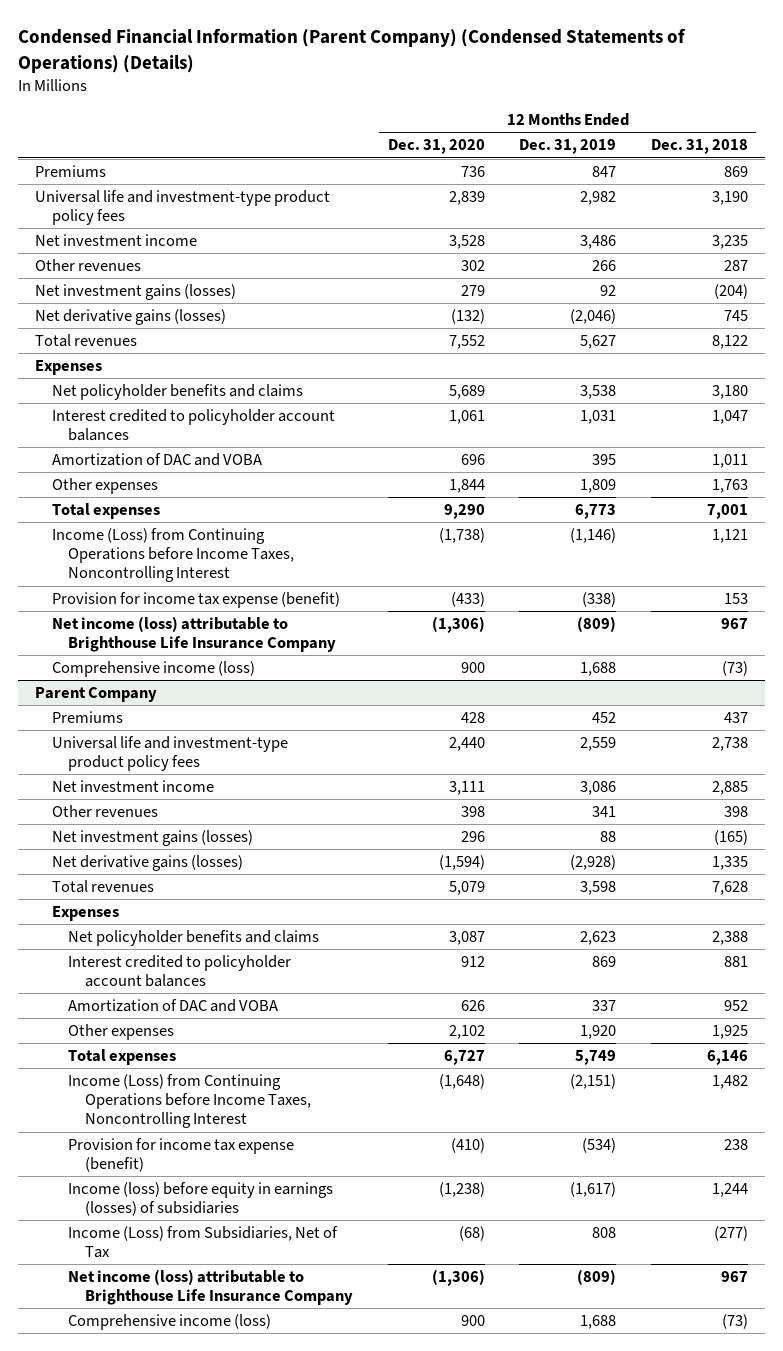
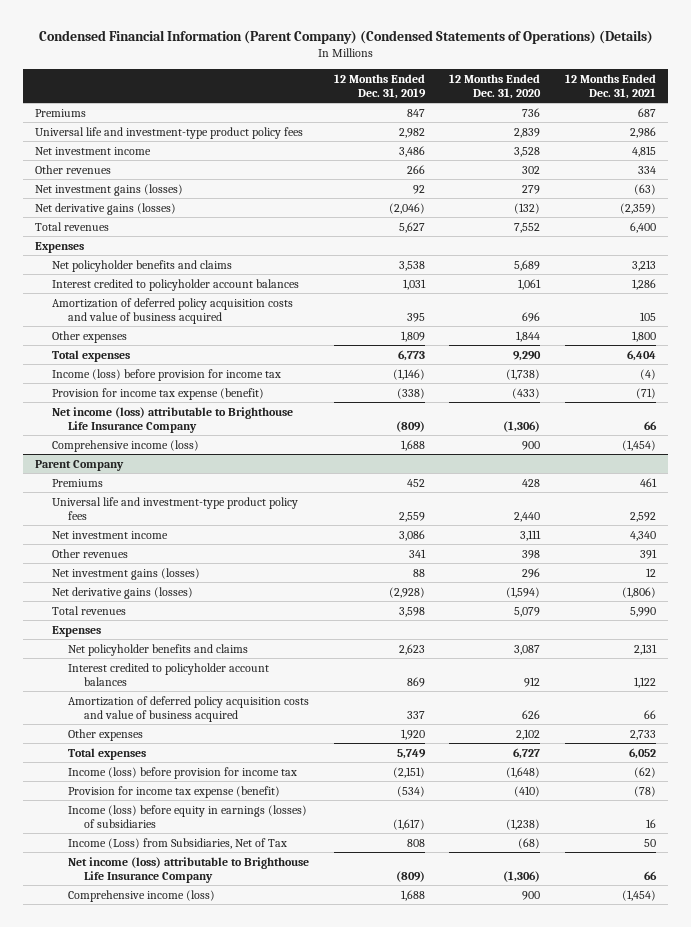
- | 12 Months Ended Dec. 31, 2020 | 12 Months Ended Dec. 31, 2019 | 12 Months Ended Dec. 31, 2018
+ | 12 Months Ended Dec. 31, 2019 | 12 Months Ended Dec. 31, 2020 | 12 Months Ended Dec. 31, 2021
- Amortization of DAC and VOBA | 696 | 395 | 1,011
+ Amortization of deferred policy acquisition costs and value of business acquired | 395 | 696 | 105
- Income (Loss) from Continuing Operations before Income Taxes, Noncontrolling Interest | (1,738) | (1,146) | 1,121
+ Income (loss) before provision for income tax | (1,146) | (1,738) | (4)
@ Parent Company
- Amortization of DAC and VOBA | 626 | 337 | 952
+ Amortization of deferred policy acquisition costs and value of business acquired | 337 | 626 | 66
- Income (Loss) from Continuing Operations before Income Taxes, Noncontrolling Interest | (1,648) | (2,151) | 1,482
+ Income (loss) before provision for income tax | (2,151) | (1,648) | (62)

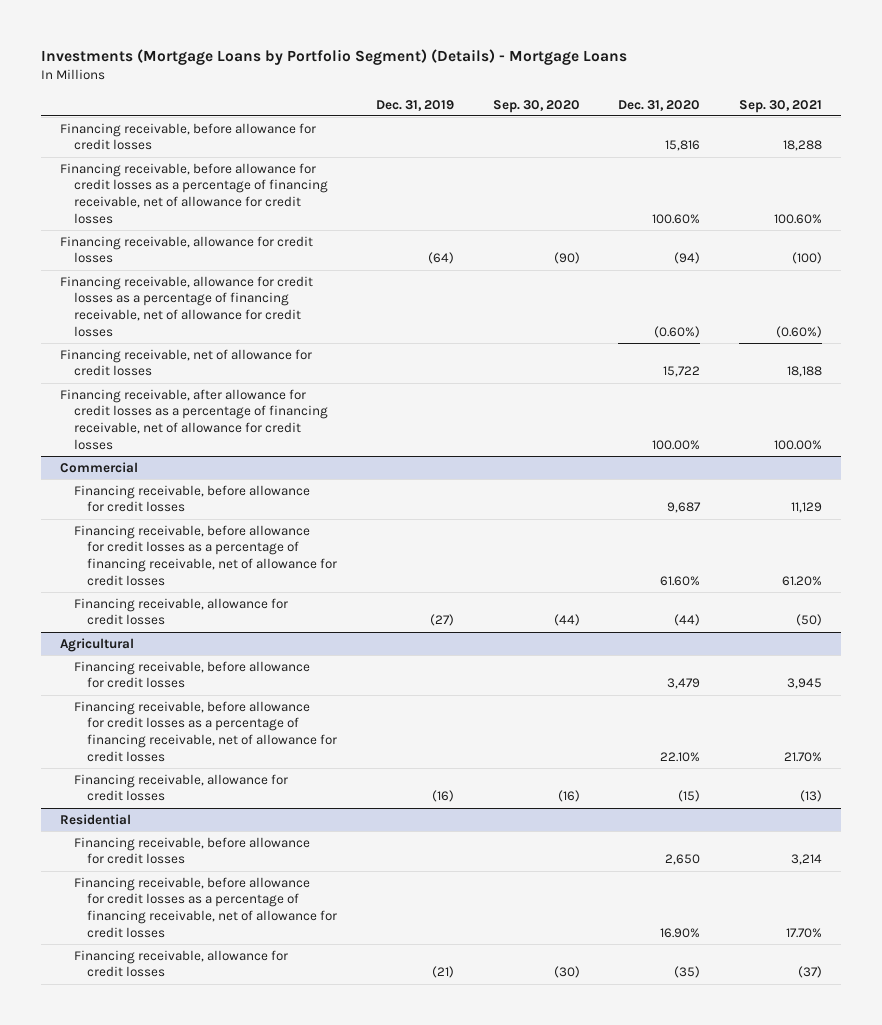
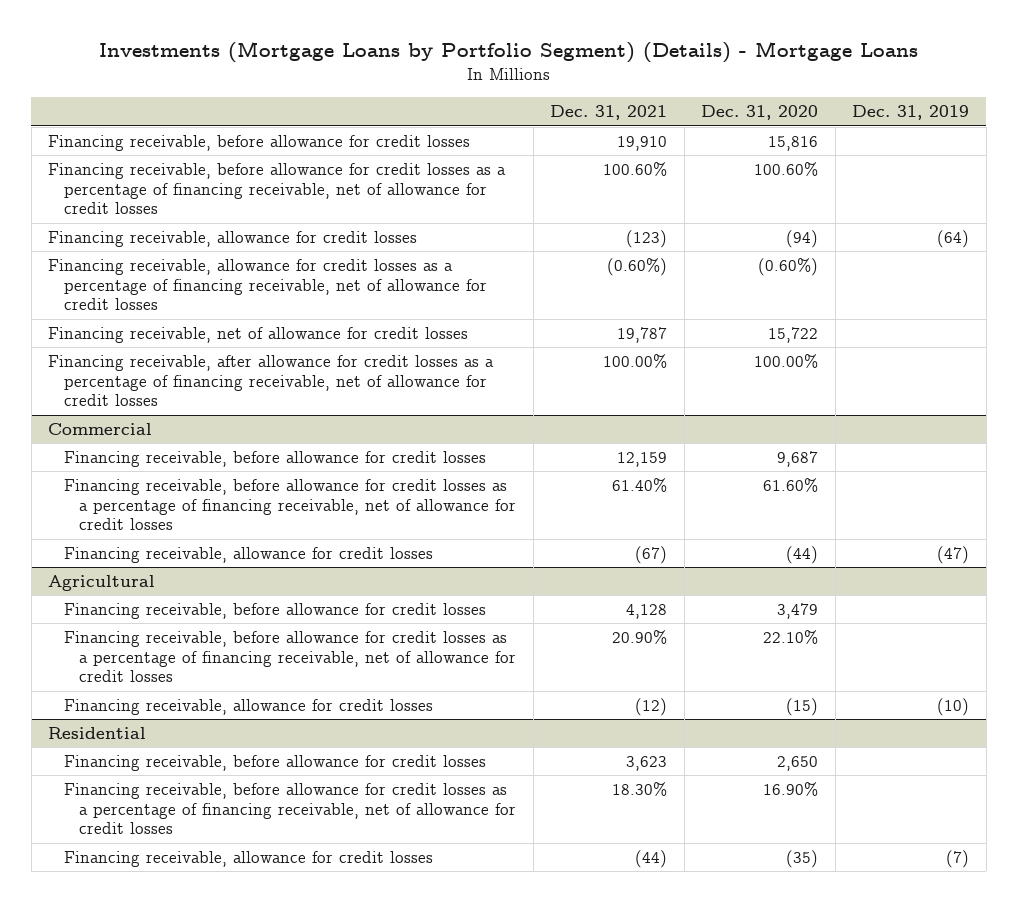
- | Dec. 31, 2019 | Sep. 30, 2020 | Dec. 31, 2020 | Sep. 30, 2021
+ | Dec. 31, 2021 | Dec. 31, 2020 | Dec. 31, 2019
@ Commercial
- Financing receivable, allowance for credit losses | (27) | (44) | (44) | (50)
+ Financing receivable, allowance for credit losses | (67) | (44) | (47)
@ Agricultural
- Financing receivable, allowance for credit losses | (16) | (16) | (15) | (13)
+ Financing receivable, allowance for credit losses | (12) | (15) | (10)
@ Residential
- Financing receivable, allowance for credit losses | (21) | (30) | (35) | (37)
+ Financing receivable, allowance for credit losses | (44) | (35) | (7)

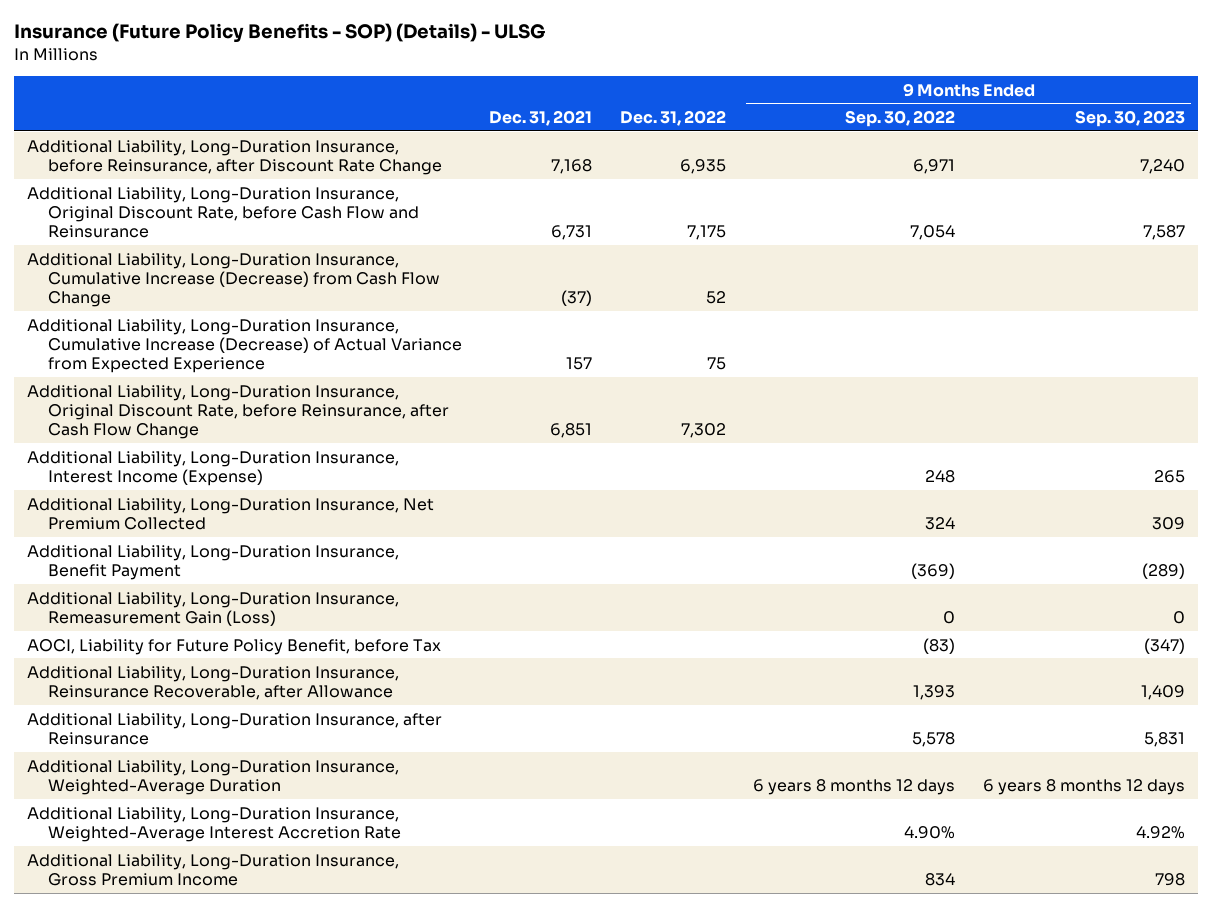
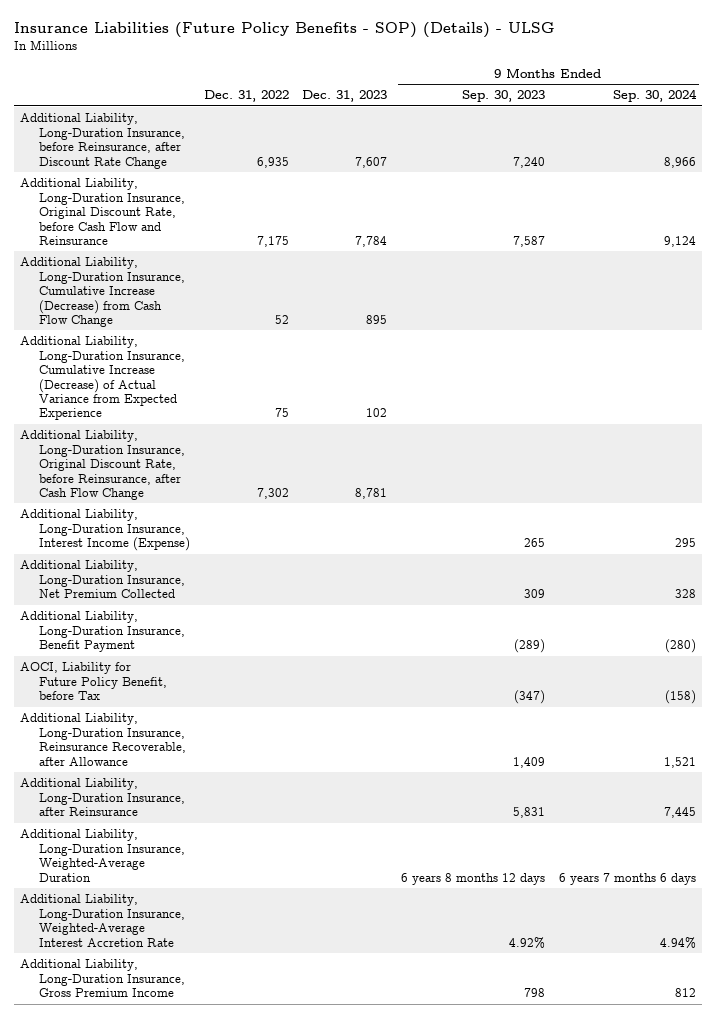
- Insurance (Future Policy Benefits - SOP) (Details) - ULSG
+ Insurance Liabilities (Future Policy Benefits - SOP) (Details) - ULSG
- | Dec. 31, 2021 | Dec. 31, 2022 | 9 Months Ended Sep. 30, 2022 | 9 Months Ended Sep. 30, 2023
+ | Dec. 31, 2022 | Dec. 31, 2023 | 9 Months Ended Sep. 30, 2023 | 9 Months Ended Sep. 30, 2024
- Additional Liability, Long-Duration Insurance, Remeasurement Gain (Loss) | | | 0 | 0

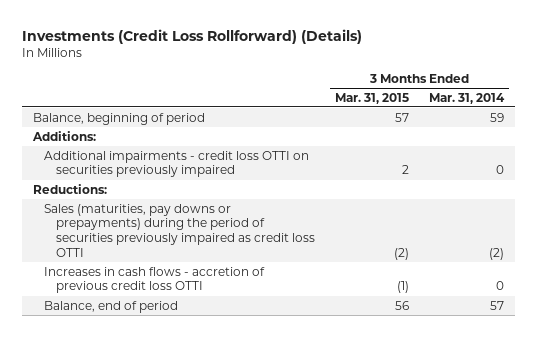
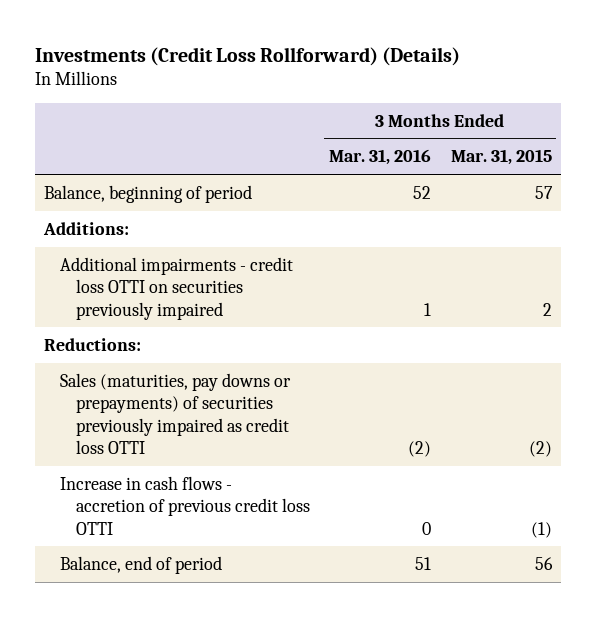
- | 3 Months Ended Mar. 31, 2015 | 3 Months Ended Mar. 31, 2014
+ | 3 Months Ended Mar. 31, 2016 | 3 Months Ended Mar. 31, 2015
- Sales (maturities, pay downs or prepayments) during the period of securities previously impaired as credit loss OTTI | (2) | (2)
- Increases in cash flows - accretion of previous credit loss OTTI | (1) | 0
+ Sales (maturities, pay downs or prepayments) of securities previously impaired as credit loss OTTI | (2) | (2)
+ Increase in cash flows - accretion of previous credit loss OTTI | 0 | (1)

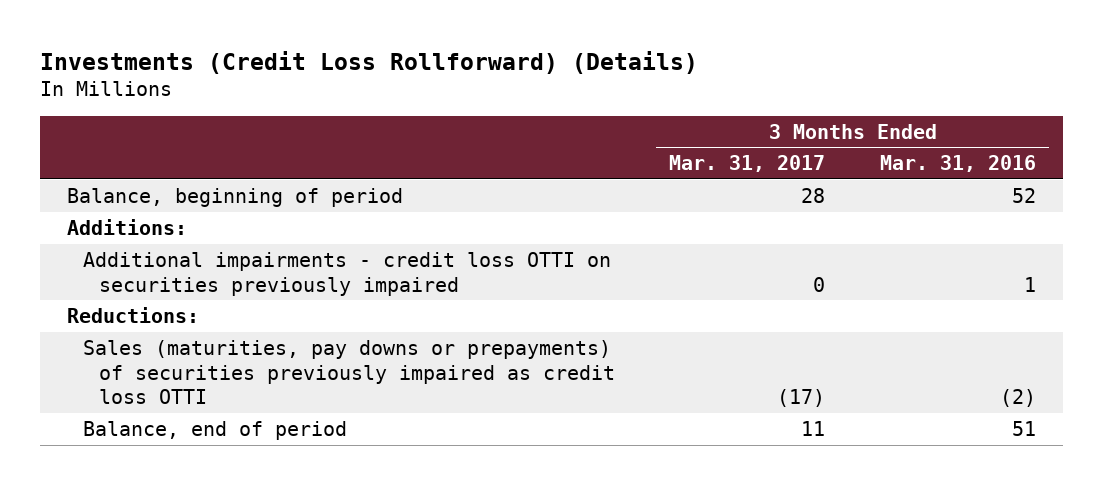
- | 3 Months Ended Mar. 31, 2016 | 3 Months Ended Mar. 31, 2015
+ | 3 Months Ended Mar. 31, 2017 | 3 Months Ended Mar. 31, 2016
- Increase in cash flows - accretion of previous credit loss OTTI | 0 | (1)

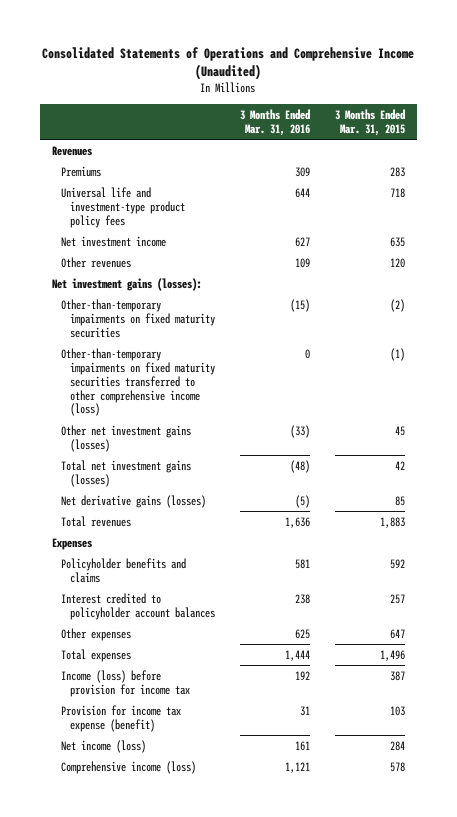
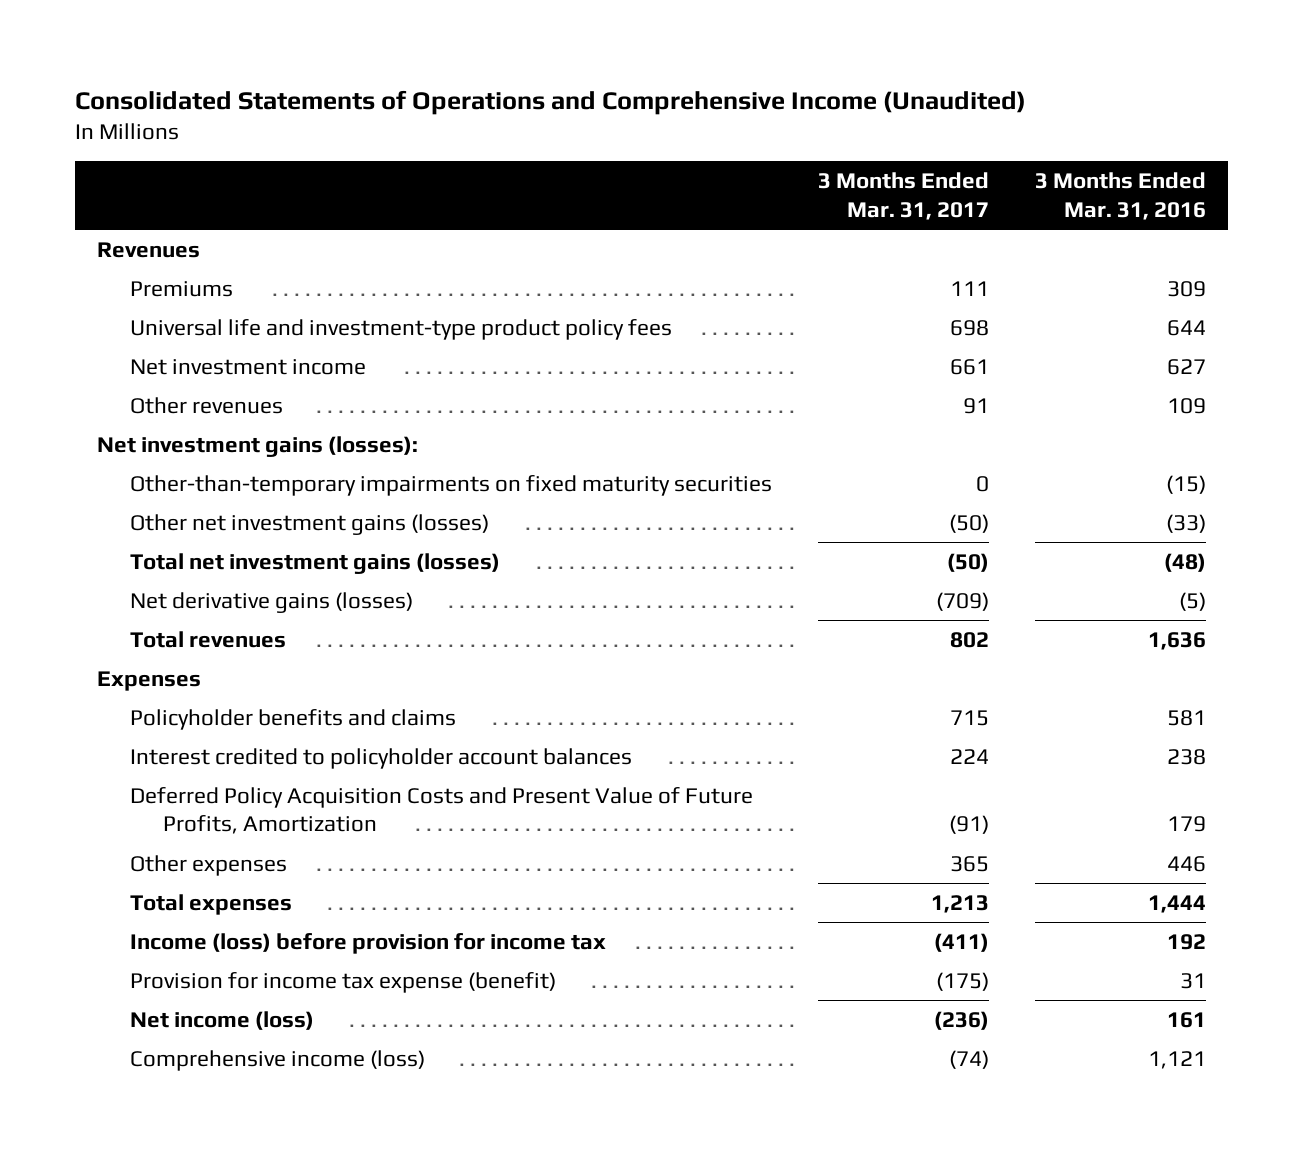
- | 3 Months Ended Mar. 31, 2016 | 3 Months Ended Mar. 31, 2015
+ | 3 Months Ended Mar. 31, 2017 | 3 Months Ended Mar. 31, 2016
- Other-than-temporary impairments on fixed maturity securities transferred to other comprehensive income (loss) | 0 | (1)
- Other expenses | 625 | 647
+ Deferred Policy Acquisition Costs and Present Value of Future Profits, Amortization | (91) | 179
+ Other expenses | 365 | 446

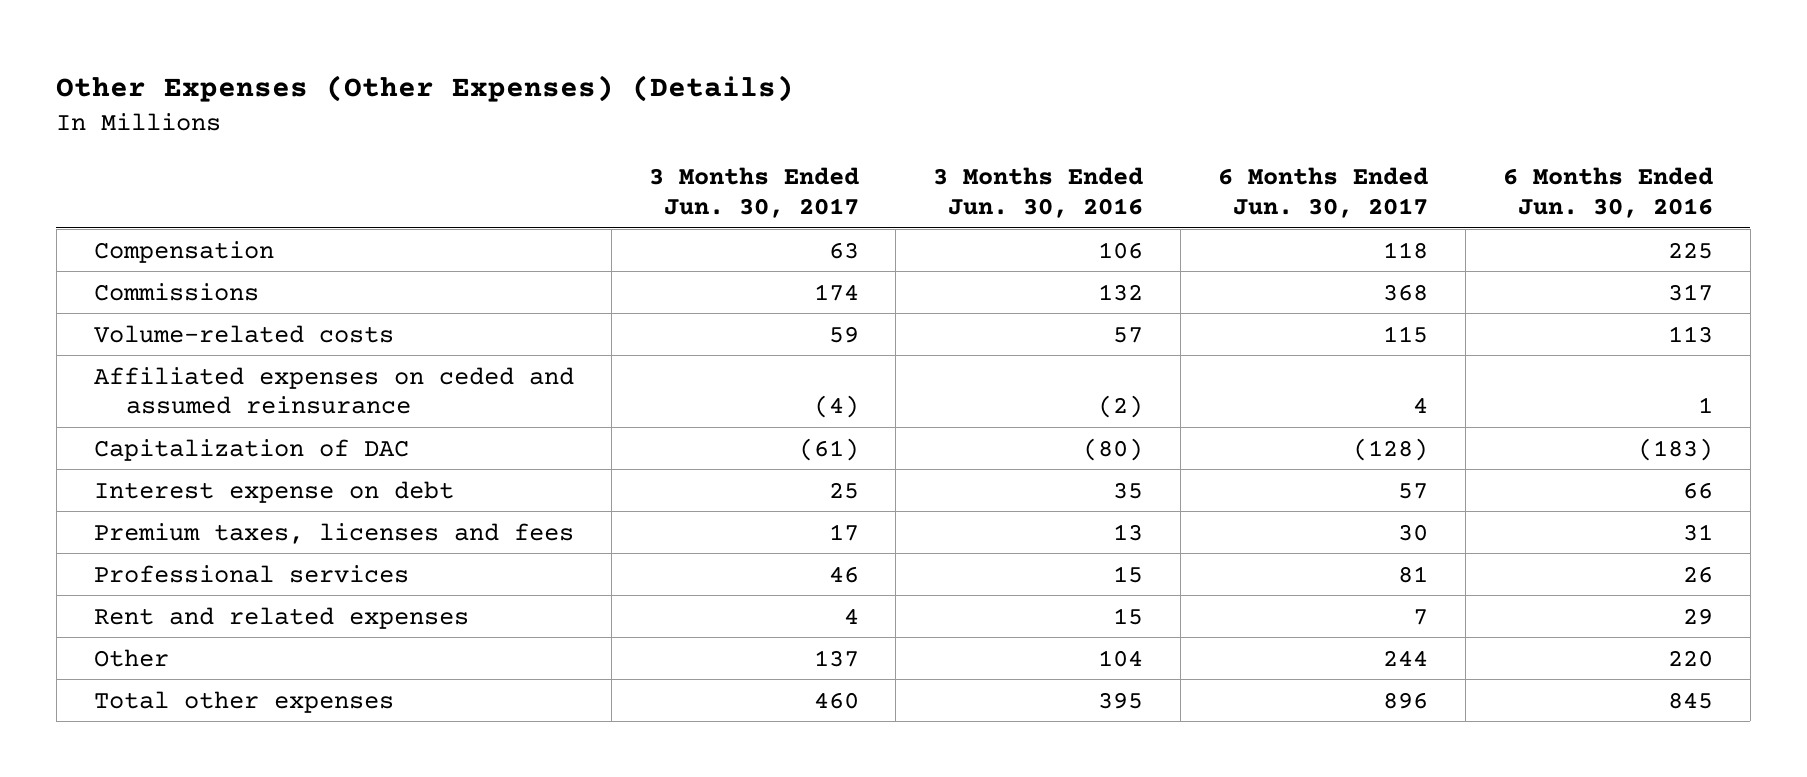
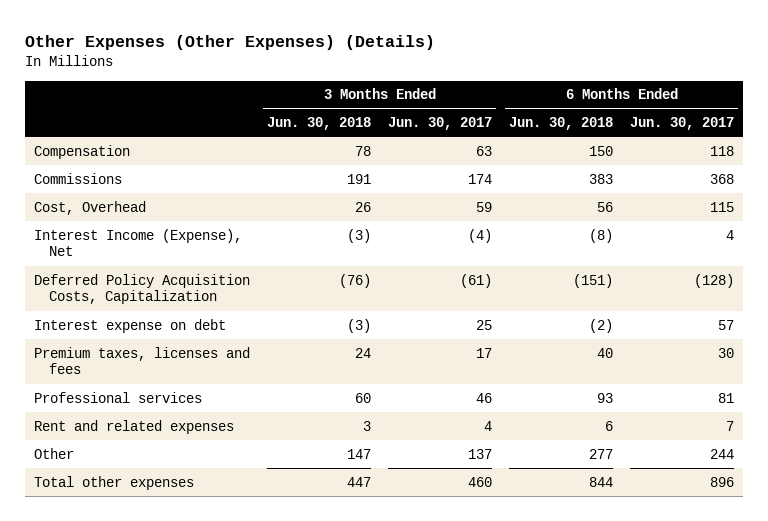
- | 3 Months Ended Jun. 30, 2017 | 3 Months Ended Jun. 30, 2016 | 6 Months Ended Jun. 30, 2017 | 6 Months Ended Jun. 30, 2016
+ | 3 Months Ended Jun. 30, 2018 | 3 Months Ended Jun. 30, 2017 | 6 Months Ended Jun. 30, 2018 | 6 Months Ended Jun. 30, 2017
- Volume-related costs | 59 | 57 | 115 | 113
- Affiliated expenses on ceded and assumed reinsurance | (4) | (2) | 4 | 1
- Capitalization of DAC | (61) | (80) | (128) | (183)
+ Cost, Overhead | 26 | 59 | 56 | 115
+ Interest Income (Expense), Net | (3) | (4) | (8) | 4
+ Deferred Policy Acquisition Costs, Capitalization | (76) | (61) | (151) | (128)

